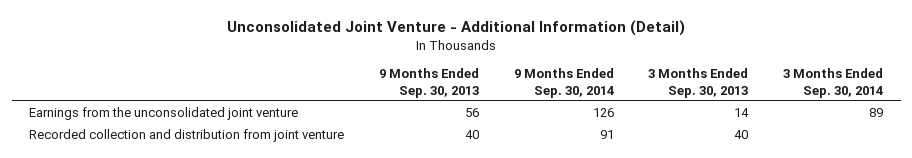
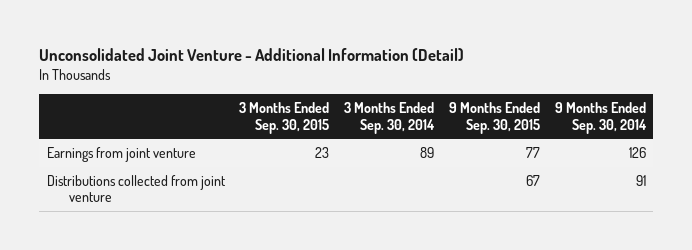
- | 9 Months Ended Sep. 30, 2013 | 9 Months Ended Sep. 30, 2014 | 3 Months Ended Sep. 30, 2013 | 3 Months Ended Sep. 30, 2014
+ | 3 Months Ended Sep. 30, 2015 | 3 Months Ended Sep. 30, 2014 | 9 Months Ended Sep. 30, 2015 | 9 Months Ended Sep. 30, 2014
- Earnings from the unconsolidated joint venture | 56 | 126 | 14 | 89
- Recorded collection and distribution from joint venture | 40 | 91 | 40 |
+ Earnings from joint venture | 23 | 89 | 77 | 126
+ Distributions collected from joint venture | | | 67 | 91

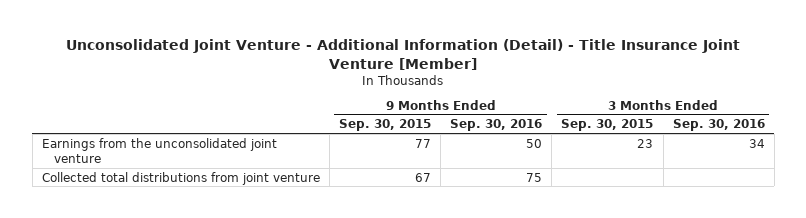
- Unconsolidated Joint Venture - Additional Information (Detail)
+ Unconsolidated Joint Venture - Additional Information (Detail) - Title Insurance Joint Venture [Member]
- | 3 Months Ended Sep. 30, 2015 | 3 Months Ended Sep. 30, 2014 | 9 Months Ended Sep. 30, 2015 | 9 Months Ended Sep. 30, 2014
+ | 9 Months Ended Sep. 30, 2015 | 9 Months Ended Sep. 30, 2016 | 3 Months Ended Sep. 30, 2015 | 3 Months Ended Sep. 30, 2016
- Earnings from joint venture | 23 | 89 | 77 | 126
- Distributions collected from joint venture | | | 67 | 91
+ Earnings from the unconsolidated joint venture | 77 | 50 | 23 | 34
+ Collected total distributions from joint venture | 67 | 75 | |

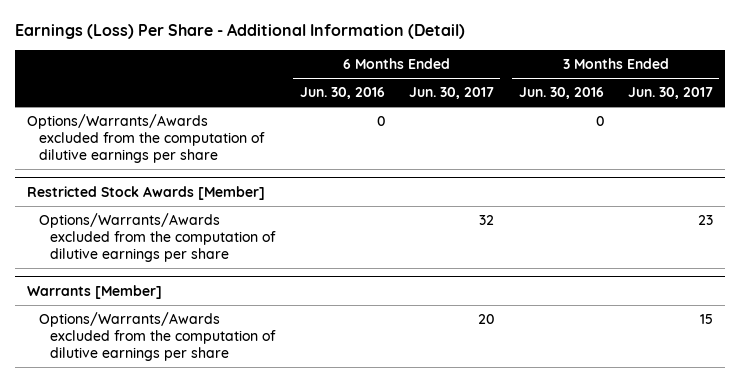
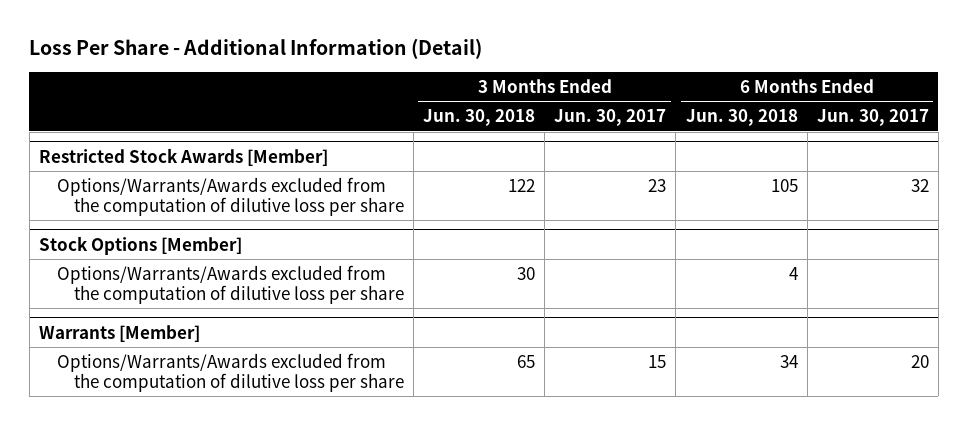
- Earnings (Loss) Per Share - Additional Information (Detail)
+ Loss Per Share - Additional Information (Detail)
- | 6 Months Ended Jun. 30, 2016 | 6 Months Ended Jun. 30, 2017 | 3 Months Ended Jun. 30, 2016 | 3 Months Ended Jun. 30, 2017
+ | 3 Months Ended Jun. 30, 2018 | 3 Months Ended Jun. 30, 2017 | 6 Months Ended Jun. 30, 2018 | 6 Months Ended Jun. 30, 2017
- Options/Warrants/Awards excluded from the computation of dilutive earnings per share | 0 | | 0 |
@ Restricted Stock Awards [Member]
- Options/Warrants/Awards excluded from the computation of dilutive earnings per share | | 32 | | 23
+ Options/Warrants/Awards excluded from the computation of dilutive loss per share | 122 | 23 | 105 | 32
+ Stock Options [Member]
+ Options/Warrants/Awards excluded from the computation of dilutive loss per share | 30 | | 4 |
@ Warrants [Member]
- Options/Warrants/Awards excluded from the computation of dilutive earnings per share | | 20 | | 15
+ Options/Warrants/Awards excluded from the computation of dilutive loss per share | 65 | 15 | 34 | 20

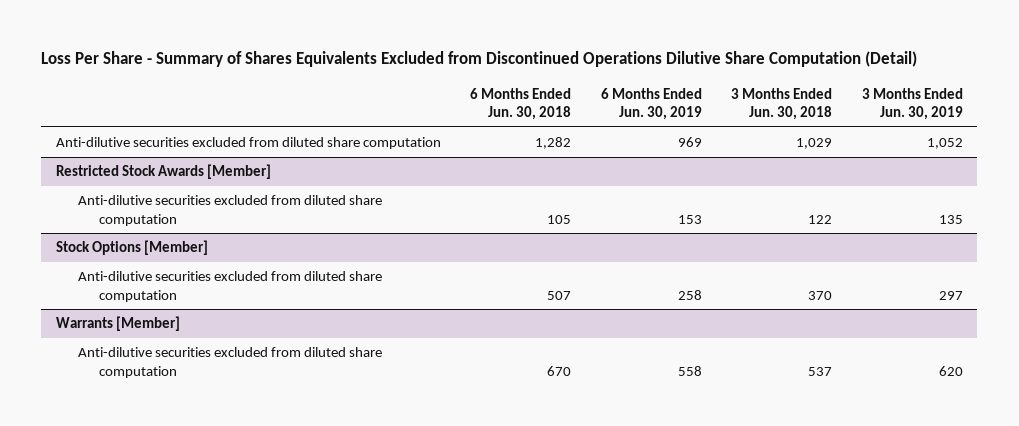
- Loss Per Share - Additional Information (Detail)
+ Loss Per Share - Summary of Shares Equivalents Excluded from Discontinued Operations Dilutive Share Computation (Detail)
- | 3 Months Ended Jun. 30, 2018 | 3 Months Ended Jun. 30, 2017 | 6 Months Ended Jun. 30, 2018 | 6 Months Ended Jun. 30, 2017
+ | 6 Months Ended Jun. 30, 2018 | 6 Months Ended Jun. 30, 2019 | 3 Months Ended Jun. 30, 2018 | 3 Months Ended Jun. 30, 2019
+ Anti-dilutive securities excluded from diluted share computation | 1,282 | 969 | 1,029 | 1,052
@ Restricted Stock Awards [Member]
- Options/Warrants/Awards excluded from the computation of dilutive loss per share | 122 | 23 | 105 | 32
+ Anti-dilutive securities excluded from diluted share computation | 105 | 153 | 122 | 135
@ Stock Options [Member]
- Options/Warrants/Awards excluded from the computation of dilutive loss per share | 30 | | 4 |
+ Anti-dilutive securities excluded from diluted share computation | 507 | 258 | 370 | 297
@ Warrants [Member]
- Options/Warrants/Awards excluded from the computation of dilutive loss per share | 65 | 15 | 34 | 20
+ Anti-dilutive securities excluded from diluted share computation | 670 | 558 | 537 | 620

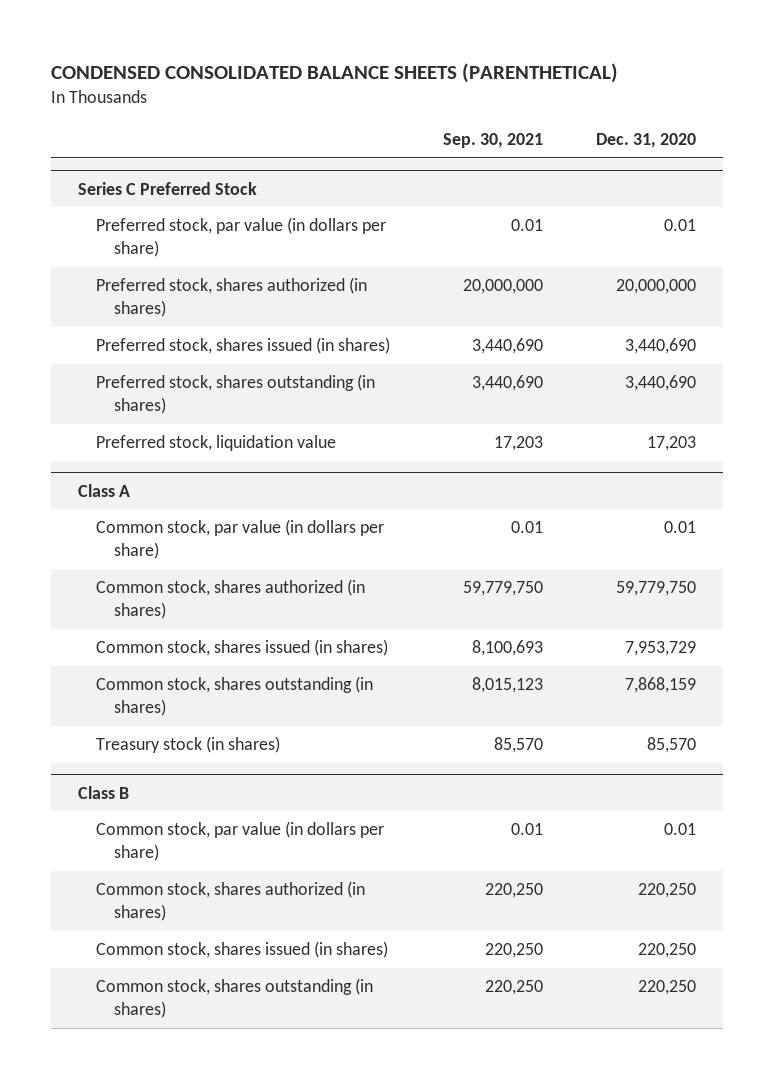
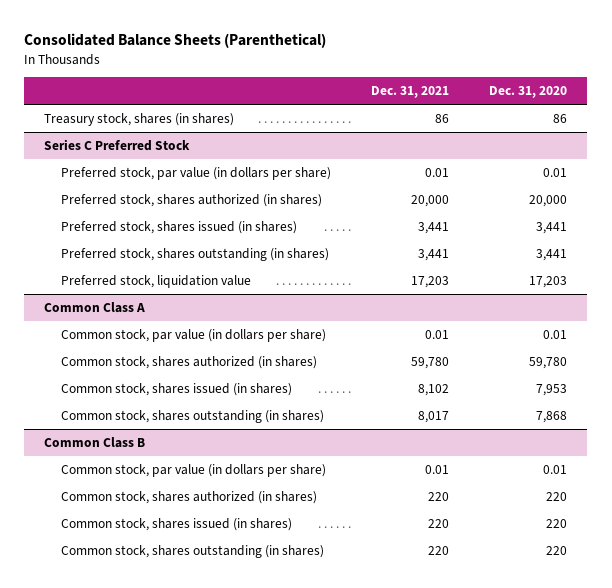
- CONDENSED CONSOLIDATED BALANCE SHEETS (PARENTHETICAL)
+ Consolidated Balance Sheets (Parenthetical)
- | Sep. 30, 2021 | Dec. 31, 2020
+ | Dec. 31, 2021 | Dec. 31, 2020
+ Treasury stock, shares (in shares) | 86 | 86
@ Series C Preferred Stock
- Preferred stock, shares authorized (in shares) | 20,000,000 | 20,000,000
- Preferred stock, shares issued (in shares) | 3,440,690 | 3,440,690
- Preferred stock, shares outstanding (in shares) | 3,440,690 | 3,440,690
+ Preferred stock, shares authorized (in shares) | 20,000 | 20,000
+ Preferred stock, shares issued (in shares) | 3,441 | 3,441
+ Preferred stock, shares outstanding (in shares) | 3,441 | 3,441
- Class A
+ Common Class A
- Common stock, shares authorized (in shares) | 59,779,750 | 59,779,750
- Common stock, shares issued (in shares) | 8,100,693 | 7,953,729
- Common stock, shares outstanding (in shares) | 8,015,123 | 7,868,159
- Treasury stock (in shares) | 85,570 | 85,570
- Class B
+ Common stock, shares authorized (in shares) | 59,780 | 59,780
+ Common stock, shares issued (in shares) | 8,102 | 7,953
+ Common stock, shares outstanding (in shares) | 8,017 | 7,868
+ Common Class B
- Common stock, shares authorized (in shares) | 220,250 | 220,250
- Common stock, shares issued (in shares) | 220,250 | 220,250
- Common stock, shares outstanding (in shares) | 220,250 | 220,250
+ Common stock, shares authorized (in shares) | 220 | 220
+ Common stock, shares issued (in shares) | 220 | 220
+ Common stock, shares outstanding (in shares) | 220 | 220

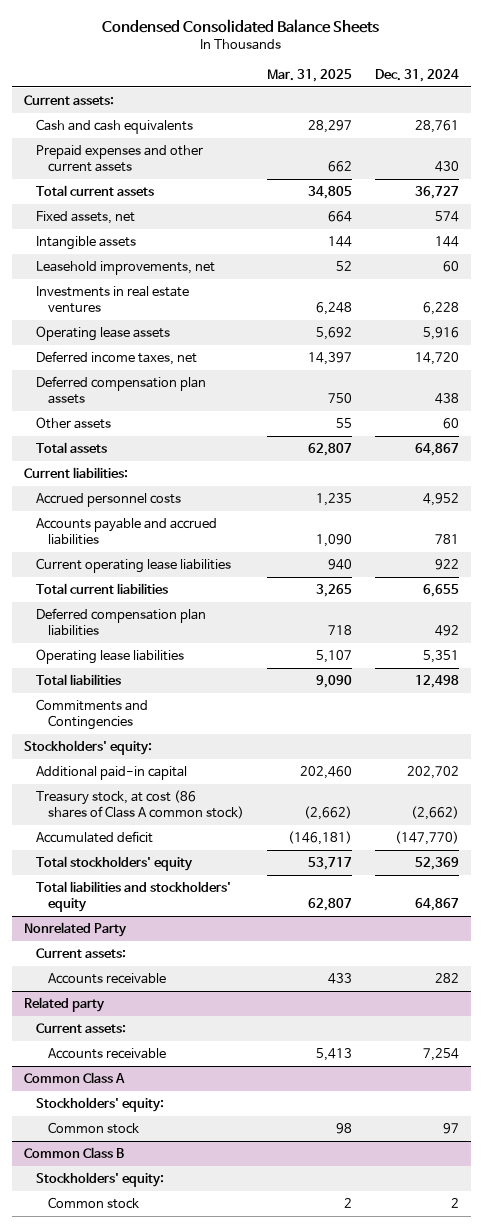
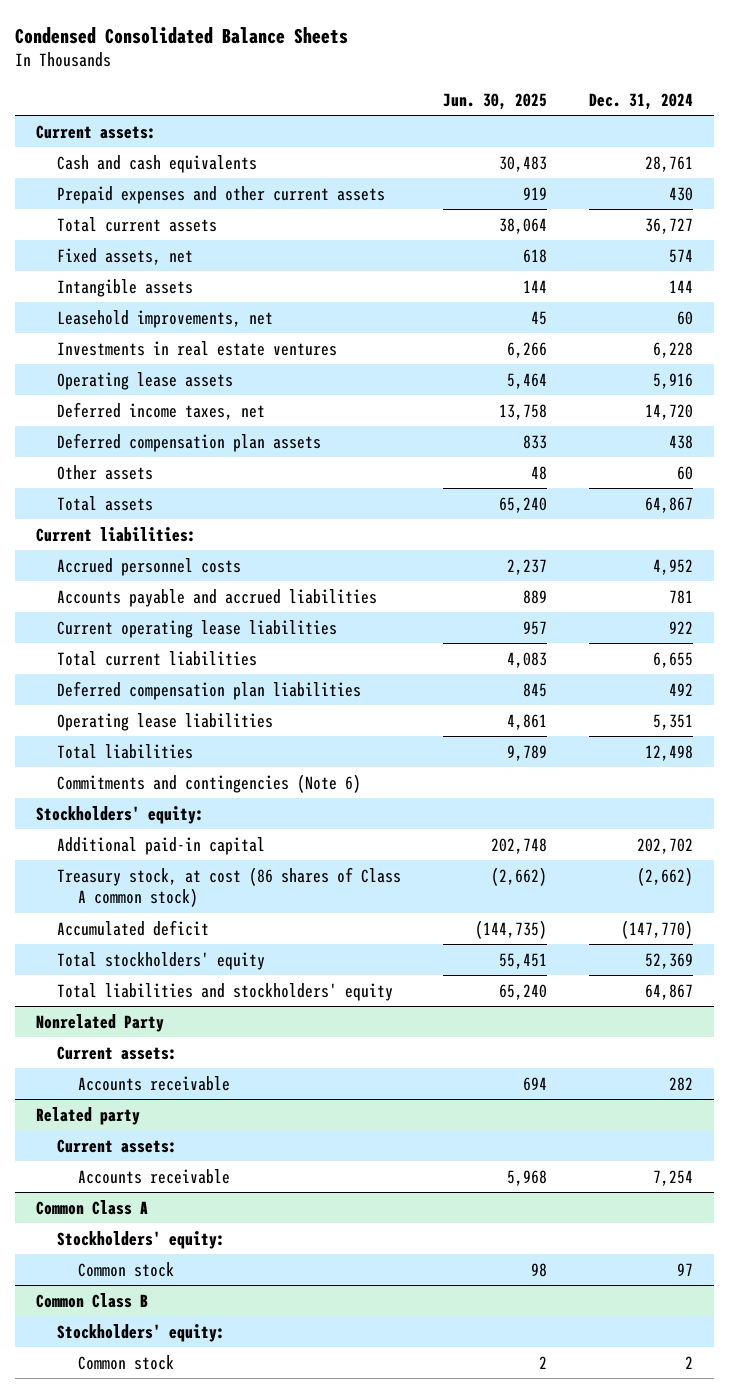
- | Mar. 31, 2025 | Dec. 31, 2024
+ | Jun. 30, 2025 | Dec. 31, 2024
- Commitments and Contingencies
+ Commitments and contingencies (Note 6)

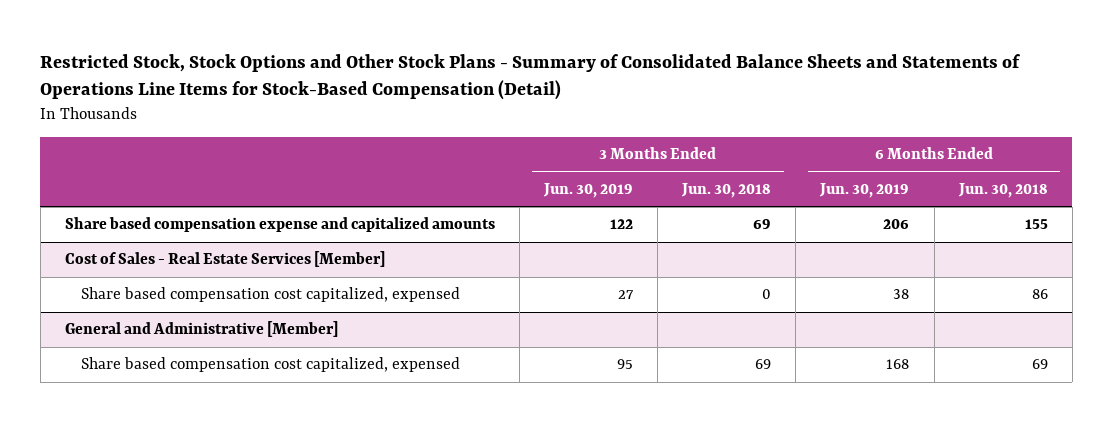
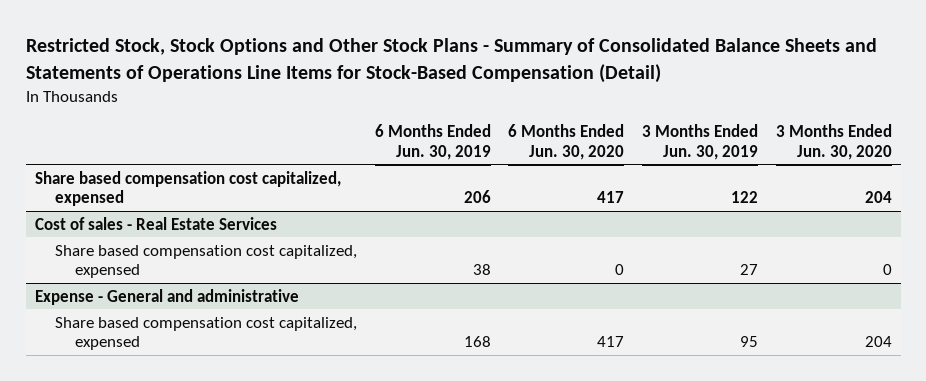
- | 3 Months Ended Jun. 30, 2019 | 3 Months Ended Jun. 30, 2018 | 6 Months Ended Jun. 30, 2019 | 6 Months Ended Jun. 30, 2018
+ | 6 Months Ended Jun. 30, 2019 | 6 Months Ended Jun. 30, 2020 | 3 Months Ended Jun. 30, 2019 | 3 Months Ended Jun. 30, 2020
- Share based compensation expense and capitalized amounts | 122 | 69 | 206 | 155
- Cost of Sales - Real Estate Services [Member]
+ Share based compensation cost capitalized, expensed | 206 | 417 | 122 | 204
+ Cost of sales - Real Estate Services
- General and Administrative [Member]
+ Expense - General and administrative

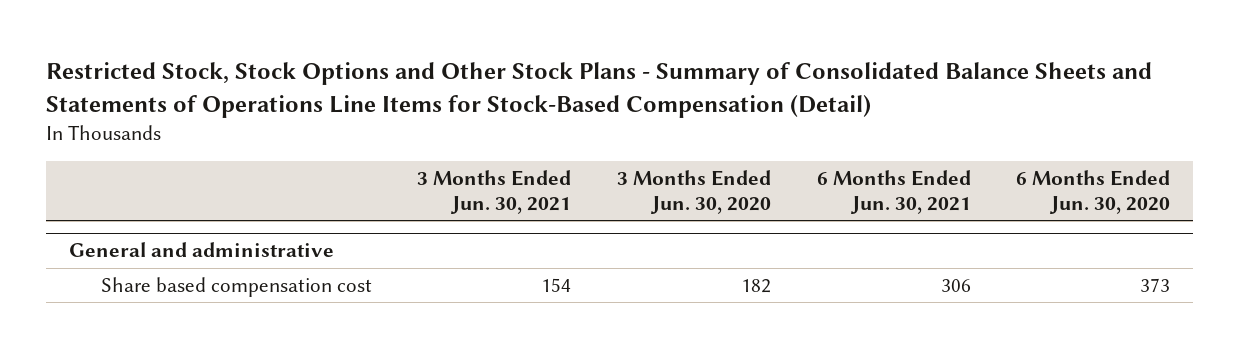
- | 6 Months Ended Jun. 30, 2019 | 6 Months Ended Jun. 30, 2020 | 3 Months Ended Jun. 30, 2019 | 3 Months Ended Jun. 30, 2020
+ | 3 Months Ended Jun. 30, 2021 | 3 Months Ended Jun. 30, 2020 | 6 Months Ended Jun. 30, 2021 | 6 Months Ended Jun. 30, 2020
- Share based compensation cost capitalized, expensed | 206 | 417 | 122 | 204
- Cost of sales - Real Estate Services
- Share based compensation cost capitalized, expensed | 38 | 0 | 27 | 0
- Expense - General and administrative
- Share based compensation cost capitalized, expensed | 168 | 417 | 95 | 204
+ General and administrative
+ Share based compensation cost | 154 | 182 | 306 | 373

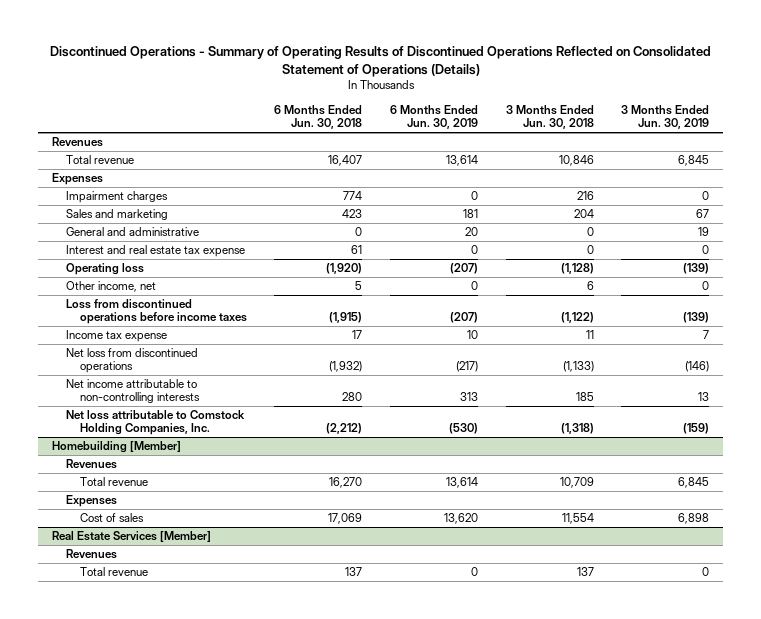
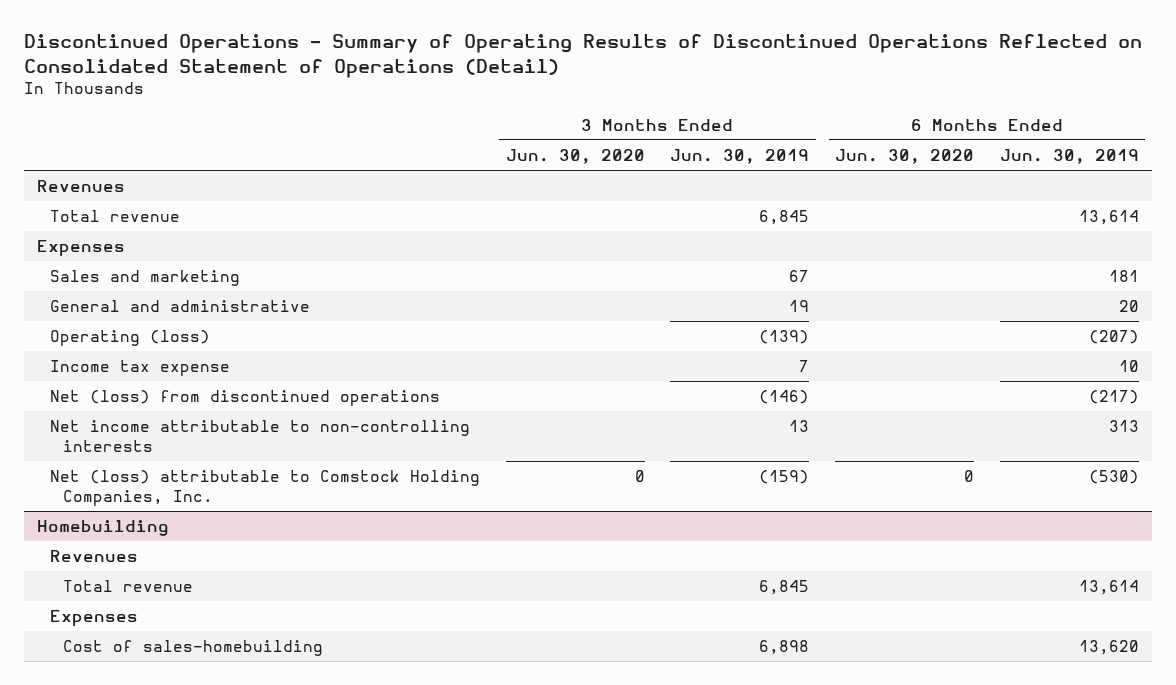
- Discontinued Operations - Summary of Operating Results of Discontinued Operations Reflected on Consolidated Statement of Operations (Details)
+ Discontinued Operations - Summary of Operating Results of Discontinued Operations Reflected on Consolidated Statement of Operations (Detail)
- | 6 Months Ended Jun. 30, 2018 | 6 Months Ended Jun. 30, 2019 | 3 Months Ended Jun. 30, 2018 | 3 Months Ended Jun. 30, 2019
+ | 3 Months Ended Jun. 30, 2020 | 3 Months Ended Jun. 30, 2019 | 6 Months Ended Jun. 30, 2020 | 6 Months Ended Jun. 30, 2019
- Impairment charges | 774 | 0 | 216 | 0
- Interest and real estate tax expense | 61 | 0 | 0 | 0
- Operating loss | (1,920) | (207) | (1,128) | (139)
- Other income, net | 5 | 0 | 6 | 0
- Loss from discontinued operations before income taxes | (1,915) | (207) | (1,122) | (139)
+ Operating (loss) | | (139) | | (207)
- Net loss from discontinued operations | (1,932) | (217) | (1,133) | (146)
+ Net (loss) from discontinued operations | | (146) | | (217)
- Net loss attributable to Comstock Holding Companies, Inc. | (2,212) | (530) | (1,318) | (159)
- Homebuilding [Member]
+ Net (loss) attributable to Comstock Holding Companies, Inc. | 0 | (159) | 0 | (530)
+ Homebuilding
- Cost of sales | 17,069 | 13,620 | 11,554 | 6,898
- Real Estate Services [Member]
- Revenues
- Total revenue | 137 | 0 | 137 | 0
+ Cost of sales-homebuilding | | 6,898 | | 13,620

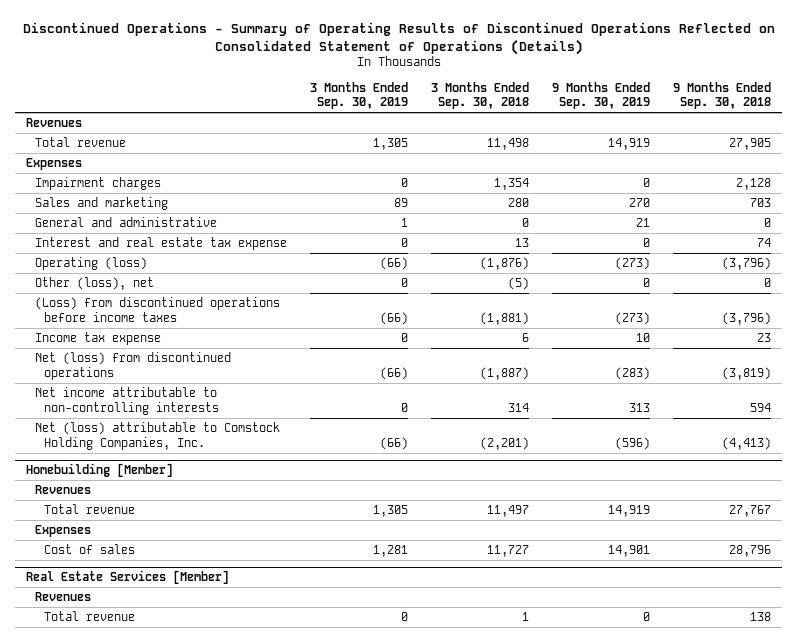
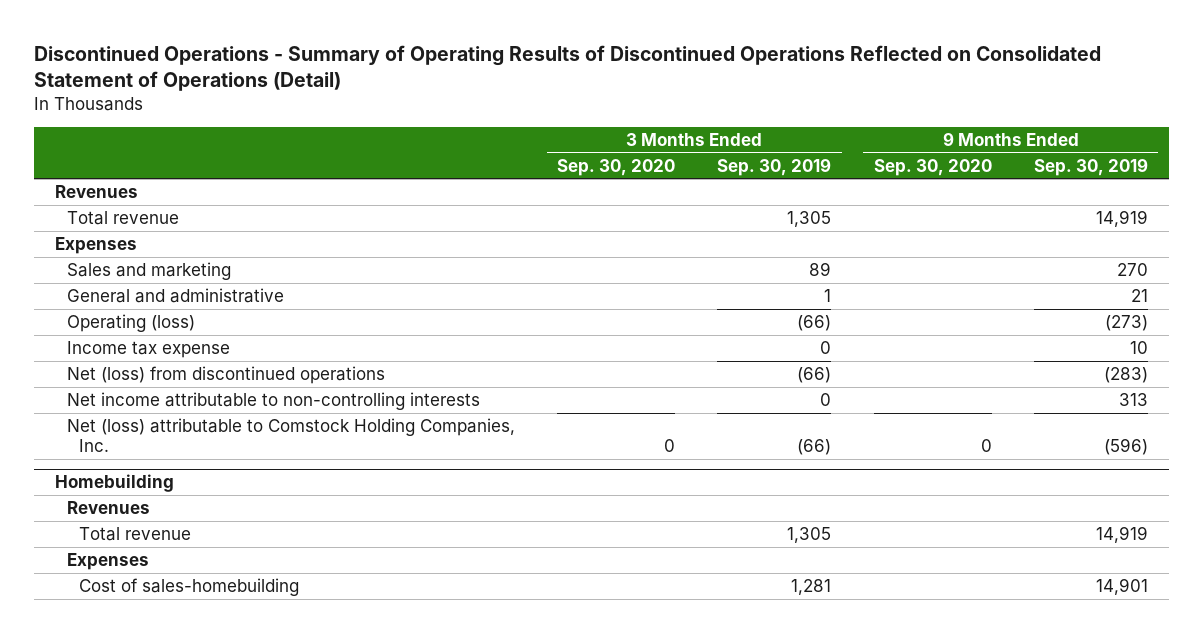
- Discontinued Operations - Summary of Operating Results of Discontinued Operations Reflected on Consolidated Statement of Operations (Details)
+ Discontinued Operations - Summary of Operating Results of Discontinued Operations Reflected on Consolidated Statement of Operations (Detail)
- | 3 Months Ended Sep. 30, 2019 | 3 Months Ended Sep. 30, 2018 | 9 Months Ended Sep. 30, 2019 | 9 Months Ended Sep. 30, 2018
+ | 3 Months Ended Sep. 30, 2020 | 3 Months Ended Sep. 30, 2019 | 9 Months Ended Sep. 30, 2020 | 9 Months Ended Sep. 30, 2019
- Impairment charges | 0 | 1,354 | 0 | 2,128
- Interest and real estate tax expense | 0 | 13 | 0 | 74
- Other (loss), net | 0 | (5) | 0 | 0
- (Loss) from discontinued operations before income taxes | (66) | (1,881) | (273) | (3,796)
- Homebuilding [Member]
+ Homebuilding
- Cost of sales | 1,281 | 11,727 | 14,901 | 28,796
- Real Estate Services [Member]
- Revenues
- Total revenue | 0 | 1 | 0 | 138
+ Cost of sales-homebuilding | | 1,281 | | 14,901

